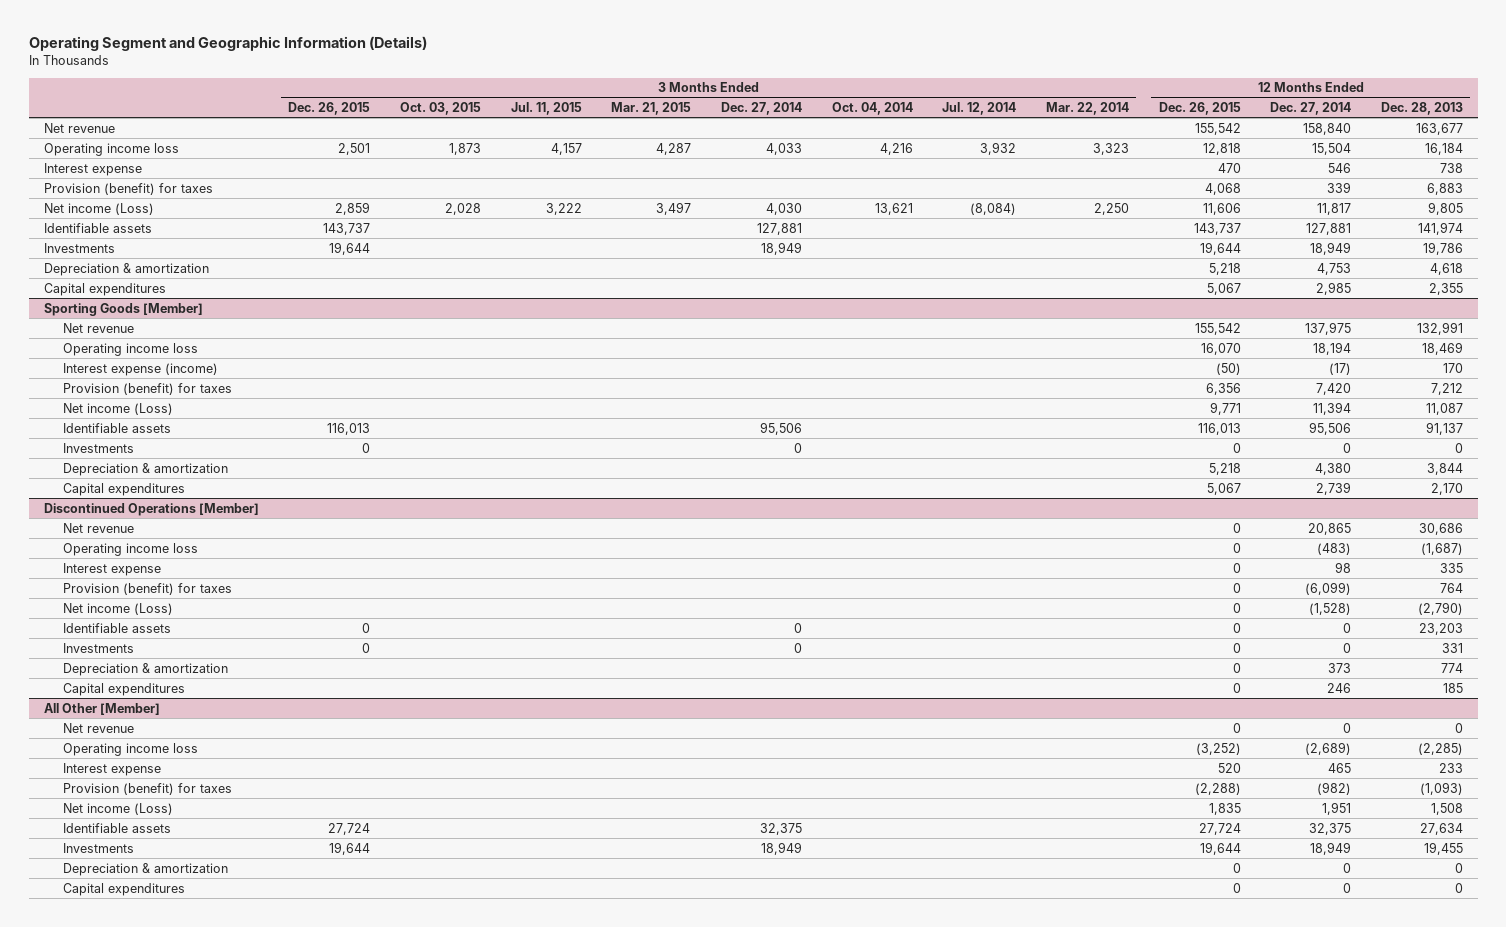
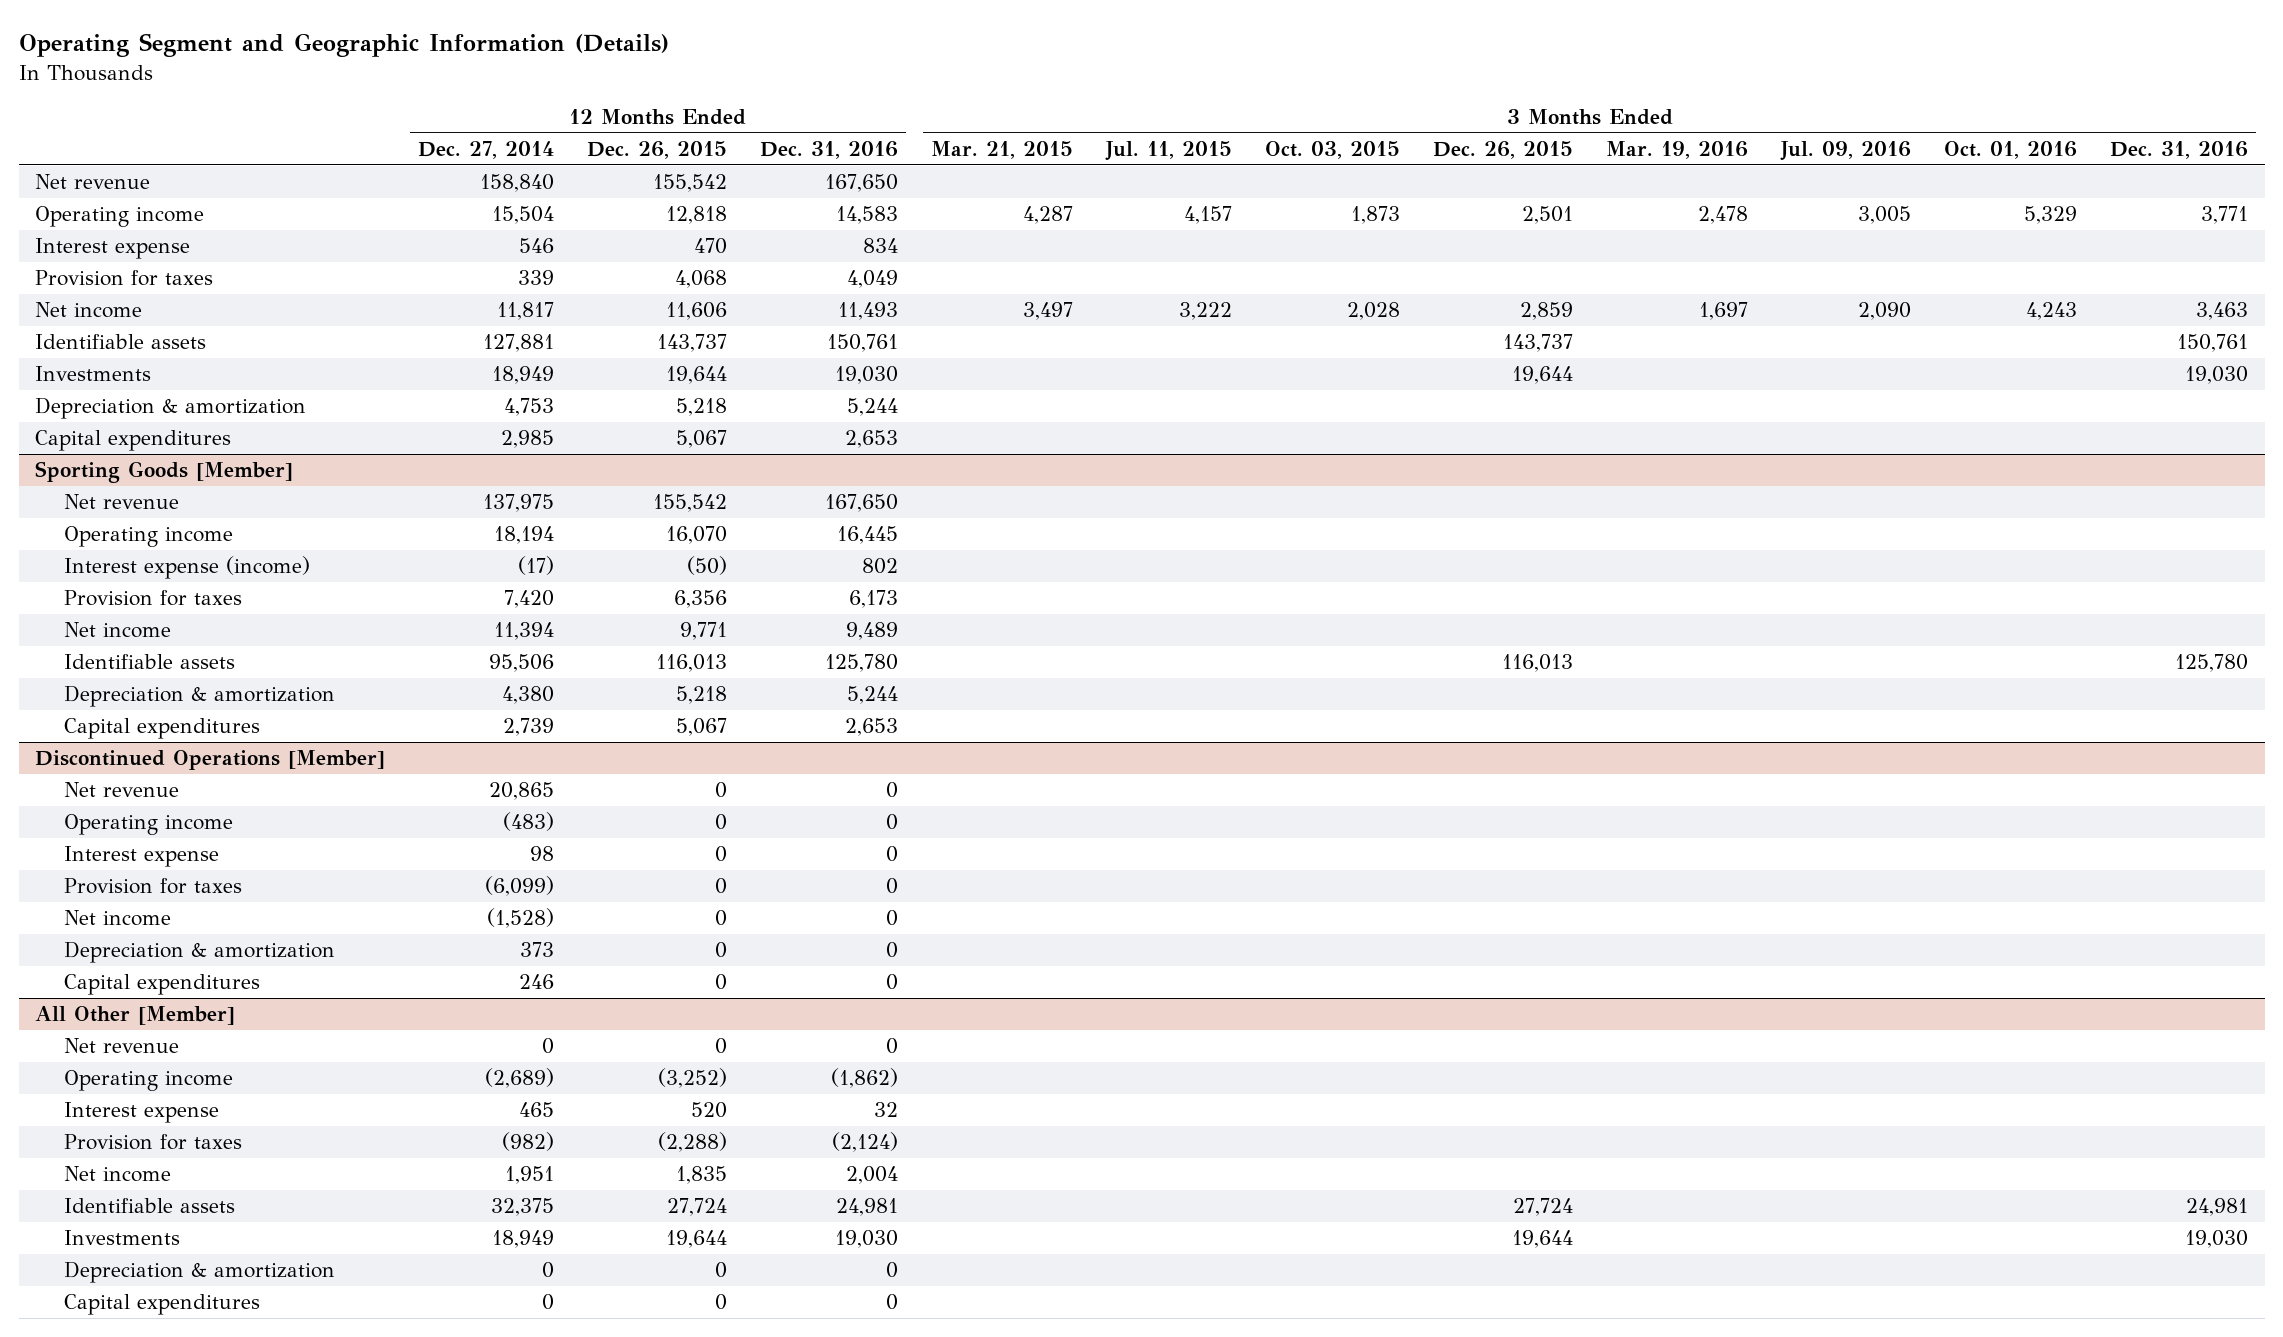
- | 3 Months Ended Dec. 26, 2015 | 3 Months Ended Oct. 03, 2015 | 3 Months Ended Jul. 11, 2015 | 3 Months Ended Mar. 21, 2015 | 3 Months Ended Dec. 27, 2014 | 3 Months Ended Oct. 04, 2014 | 3 Months Ended Jul. 12, 2014 | 3 Months Ended Mar. 22, 2014 | 12 Months Ended Dec. 26, 2015 | 12 Months Ended Dec. 27, 2014 | 12 Months Ended Dec. 28, 2013
+ | 12 Months Ended Dec. 27, 2014 | 12 Months Ended Dec. 26, 2015 | 12 Months Ended Dec. 31, 2016 | 3 Months Ended Mar. 21, 2015 | 3 Months Ended Jul. 11, 2015 | 3 Months Ended Oct. 03, 2015 | 3 Months Ended Dec. 26, 2015 | 3 Months Ended Mar. 19, 2016 | 3 Months Ended Jul. 09, 2016 | 3 Months Ended Oct. 01, 2016 | 3 Months Ended Dec. 31, 2016
- Operating income loss | 2,501 | 1,873 | 4,157 | 4,287 | 4,033 | 4,216 | 3,932 | 3,323 | 12,818 | 15,504 | 16,184
+ Operating income | 15,504 | 12,818 | 14,583 | 4,287 | 4,157 | 1,873 | 2,501 | 2,478 | 3,005 | 5,329 | 3,771
- Provision (benefit) for taxes | | | | | | | | | 4,068 | 339 | 6,883
- Net income (Loss) | 2,859 | 2,028 | 3,222 | 3,497 | 4,030 | 13,621 | (8,084) | 2,250 | 11,606 | 11,817 | 9,805
+ Provision for taxes | 339 | 4,068 | 4,049 | | | | | | | |
+ Net income | 11,817 | 11,606 | 11,493 | 3,497 | 3,222 | 2,028 | 2,859 | 1,697 | 2,090 | 4,243 | 3,463
@ Sporting Goods [Member]
- Operating income loss | | | | | | | | | 16,070 | 18,194 | 18,469
+ Operating income | 18,194 | 16,070 | 16,445 | | | | | | | |
- Provision (benefit) for taxes | | | | | | | | | 6,356 | 7,420 | 7,212
- Net income (Loss) | | | | | | | | | 9,771 | 11,394 | 11,087
+ Provision for taxes | 7,420 | 6,356 | 6,173 | | | | | | | |
+ Net income | 11,394 | 9,771 | 9,489 | | | | | | | |
- Investments | 0 | | | | 0 | | | | 0 | 0 | 0
@ Discontinued Operations [Member]
- Operating income loss | | | | | | | | | 0 | (483) | (1,687)
+ Operating income | (483) | 0 | 0 | | | | | | | |
- Provision (benefit) for taxes | | | | | | | | | 0 | (6,099) | 764
- Net income (Loss) | | | | | | | | | 0 | (1,528) | (2,790)
- Identifiable assets | 0 | | | | 0 | | | | 0 | 0 | 23,203
- Investments | 0 | | | | 0 | | | | 0 | 0 | 331
+ Provision for taxes | (6,099) | 0 | 0 | | | | | | | |
+ Net income | (1,528) | 0 | 0 | | | | | | | |
@ All Other [Member]
- Operating income loss | | | | | | | | | (3,252) | (2,689) | (2,285)
+ Operating income | (2,689) | (3,252) | (1,862) | | | | | | | |
- Provision (benefit) for taxes | | | | | | | | | (2,288) | (982) | (1,093)
- Net income (Loss) | | | | | | | | | 1,835 | 1,951 | 1,508
+ Provision for taxes | (982) | (2,288) | (2,124) | | | | | | | |
+ Net income | 1,951 | 1,835 | 2,004 | | | | | | | |

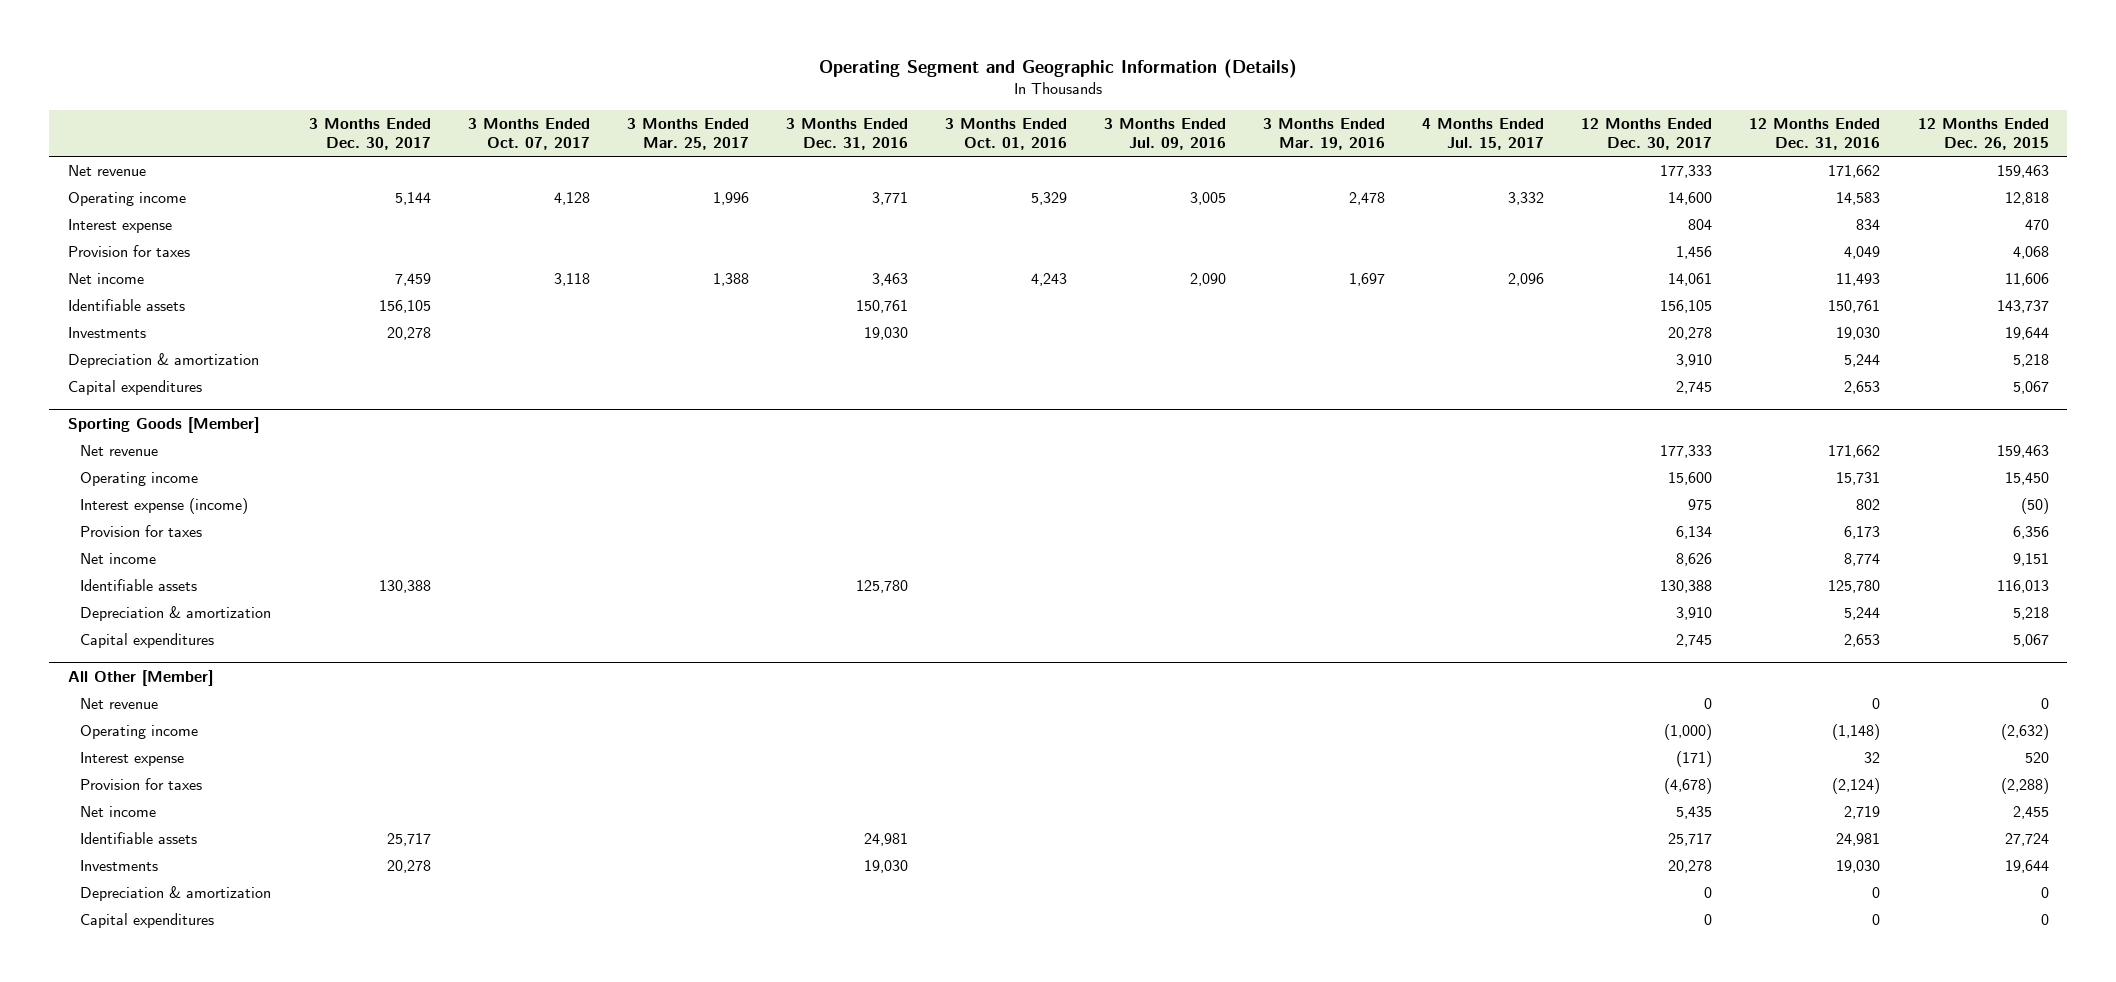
- | 12 Months Ended Dec. 27, 2014 | 12 Months Ended Dec. 26, 2015 | 12 Months Ended Dec. 31, 2016 | 3 Months Ended Mar. 21, 2015 | 3 Months Ended Jul. 11, 2015 | 3 Months Ended Oct. 03, 2015 | 3 Months Ended Dec. 26, 2015 | 3 Months Ended Mar. 19, 2016 | 3 Months Ended Jul. 09, 2016 | 3 Months Ended Oct. 01, 2016 | 3 Months Ended Dec. 31, 2016
+ | 3 Months Ended Dec. 30, 2017 | 3 Months Ended Oct. 07, 2017 | 3 Months Ended Mar. 25, 2017 | 3 Months Ended Dec. 31, 2016 | 3 Months Ended Oct. 01, 2016 | 3 Months Ended Jul. 09, 2016 | 3 Months Ended Mar. 19, 2016 | 4 Months Ended Jul. 15, 2017 | 12 Months Ended Dec. 30, 2017 | 12 Months Ended Dec. 31, 2016 | 12 Months Ended Dec. 26, 2015
- Net revenue | 158,840 | 155,542 | 167,650 | | | | | | | |
+ Net revenue | | | | | | | | | 177,333 | 171,662 | 159,463
@ Sporting Goods [Member]
- Net revenue | 137,975 | 155,542 | 167,650 | | | | | | | |
- Operating income | 18,194 | 16,070 | 16,445 | | | | | | | |
+ Net revenue | | | | | | | | | 177,333 | 171,662 | 159,463
+ Operating income | | | | | | | | | 15,600 | 15,731 | 15,450
- Net income | 11,394 | 9,771 | 9,489 | | | | | | | |
+ Net income | | | | | | | | | 8,626 | 8,774 | 9,151
- Discontinued Operations [Member]
- Net revenue | 20,865 | 0 | 0 | | | | | | | |
- Operating income | (483) | 0 | 0 | | | | | | | |
- Interest expense | 98 | 0 | 0 | | | | | | | |
- Provision for taxes | (6,099) | 0 | 0 | | | | | | | |
- Net income | (1,528) | 0 | 0 | | | | | | | |
- Depreciation & amortization | 373 | 0 | 0 | | | | | | | |
- Capital expenditures | 246 | 0 | 0 | | | | | | | |
@ All Other [Member]
- Operating income | (2,689) | (3,252) | (1,862) | | | | | | | |
+ Operating income | | | | | | | | | (1,000) | (1,148) | (2,632)
- Net income | 1,951 | 1,835 | 2,004 | | | | | | | |
+ Net income | | | | | | | | | 5,435 | 2,719 | 2,455

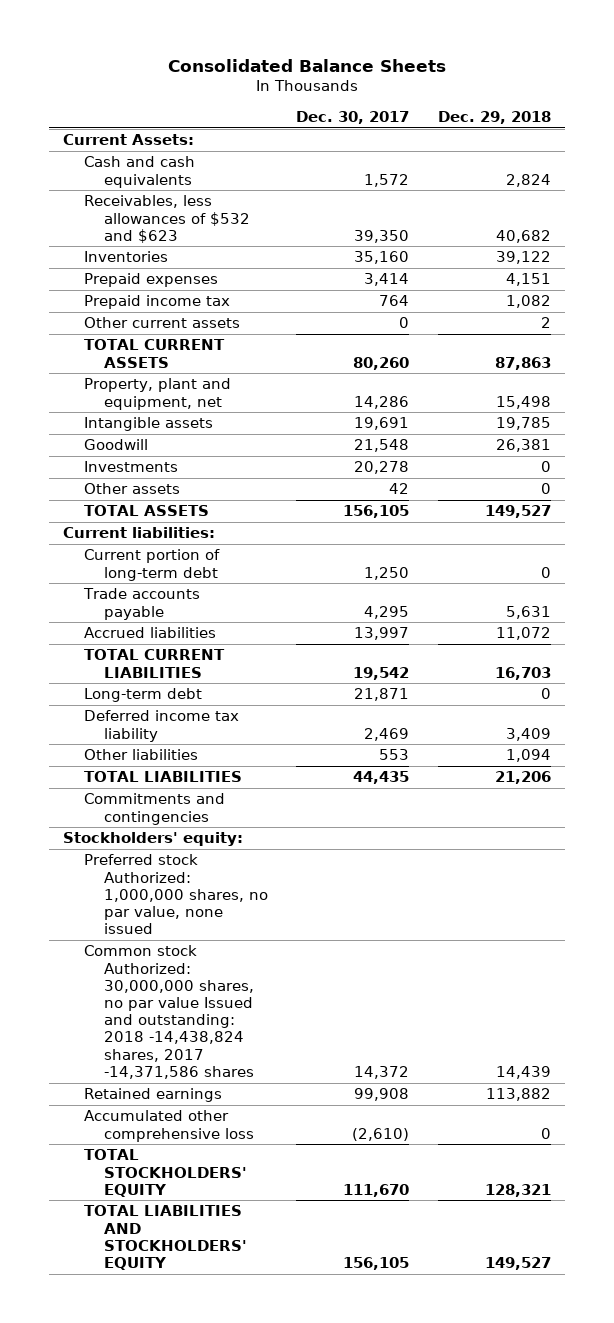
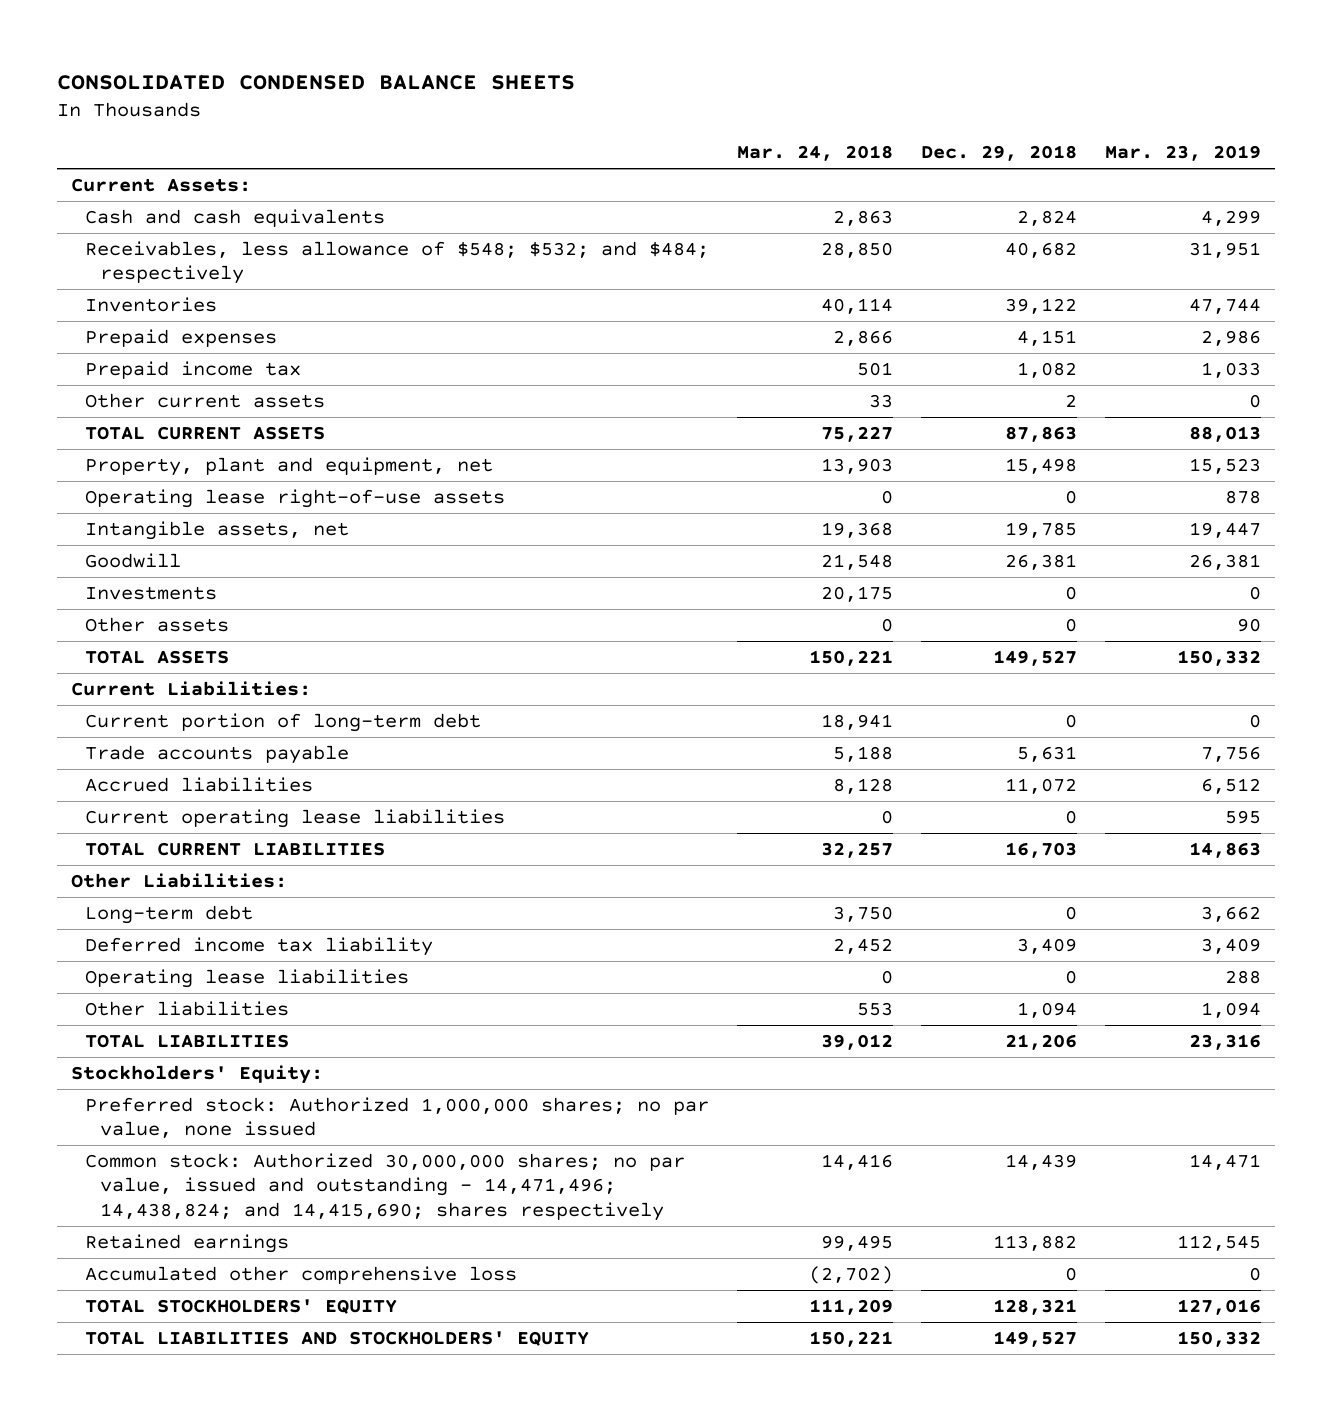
- Consolidated Balance Sheets
+ CONSOLIDATED CONDENSED BALANCE SHEETS
- | Dec. 30, 2017 | Dec. 29, 2018
+ | Mar. 24, 2018 | Dec. 29, 2018 | Mar. 23, 2019
- Receivables, less allowances of $532 and $623 | 39,350 | 40,682
+ Receivables, less allowance of $548; $532; and $484; respectively | 28,850 | 40,682 | 31,951
- Intangible assets | 19,691 | 19,785
+ Operating lease right-of-use assets | 0 | 0 | 878
+ Intangible assets, net | 19,368 | 19,785 | 19,447
- Current liabilities:
+ Current Liabilities:
+ Current operating lease liabilities | 0 | 0 | 595
+ Other Liabilities:
+ Operating lease liabilities | 0 | 0 | 288
- Commitments and contingencies
- Stockholders' equity:
- Preferred stock Authorized: 1,000,000 shares, no par value, none issued
- Common stock Authorized: 30,000,000 shares, no par value Issued and outstanding: 2018 -14,438,824 shares, 2017 -14,371,586 shares | 14,372 | 14,439
+ Stockholders' Equity:
+ Preferred stock: Authorized 1,000,000 shares; no par value, none issued
+ Common stock: Authorized 30,000,000 shares; no par value, issued and outstanding - 14,471,496; 14,438,824; and 14,415,690; shares respectively | 14,416 | 14,439 | 14,471

